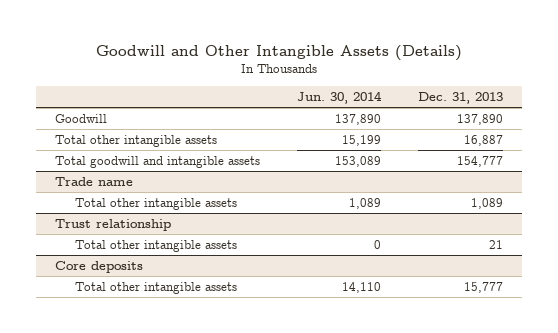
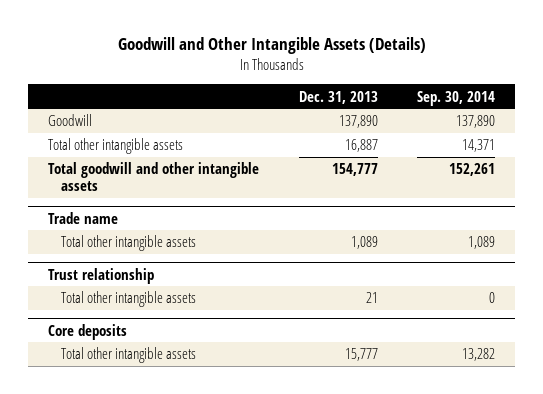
- | Jun. 30, 2014 | Dec. 31, 2013
+ | Dec. 31, 2013 | Sep. 30, 2014
- Total goodwill and intangible assets | 153,089 | 154,777
+ Total goodwill and other intangible assets | 154,777 | 152,261

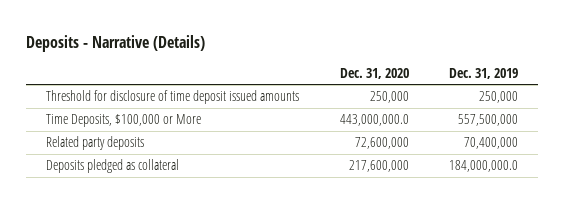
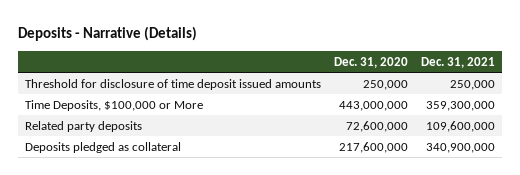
- | Dec. 31, 2020 | Dec. 31, 2019
+ | Dec. 31, 2020 | Dec. 31, 2021
- Time Deposits, $100,000 or More | 443,000,000.0 | 557,500,000
+ Time Deposits, $100,000 or More | 443,000,000 | 359,300,000

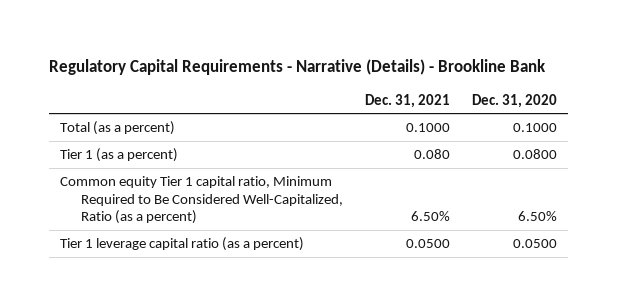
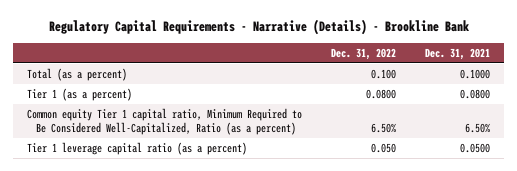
- | Dec. 31, 2021 | Dec. 31, 2020
+ | Dec. 31, 2022 | Dec. 31, 2021
- Tier 1 (as a percent) | 0.080 | 0.0800
+ Tier 1 (as a percent) | 0.0800 | 0.0800

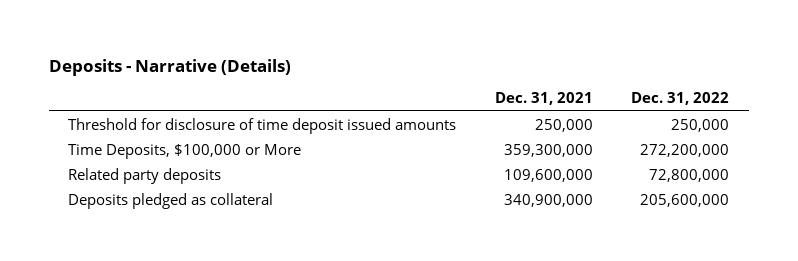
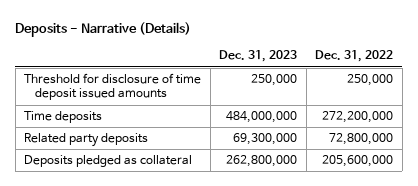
- | Dec. 31, 2021 | Dec. 31, 2022
+ | Dec. 31, 2023 | Dec. 31, 2022
- Time Deposits, $100,000 or More | 359,300,000 | 272,200,000
+ Time deposits | 484,000,000 | 272,200,000

